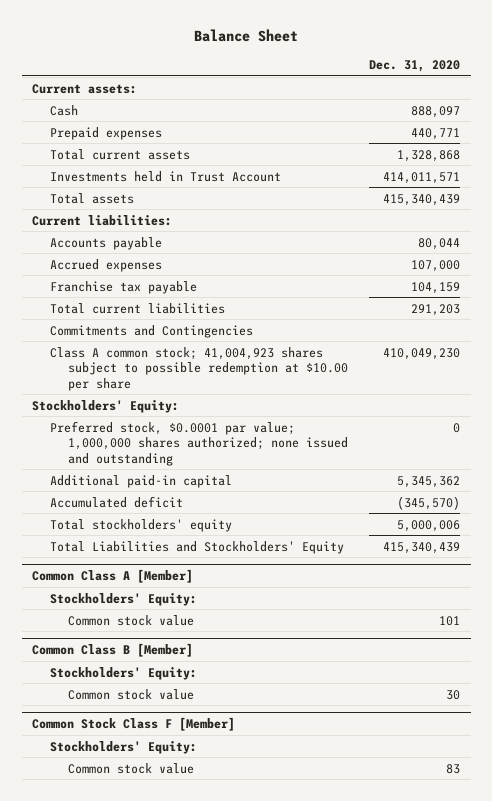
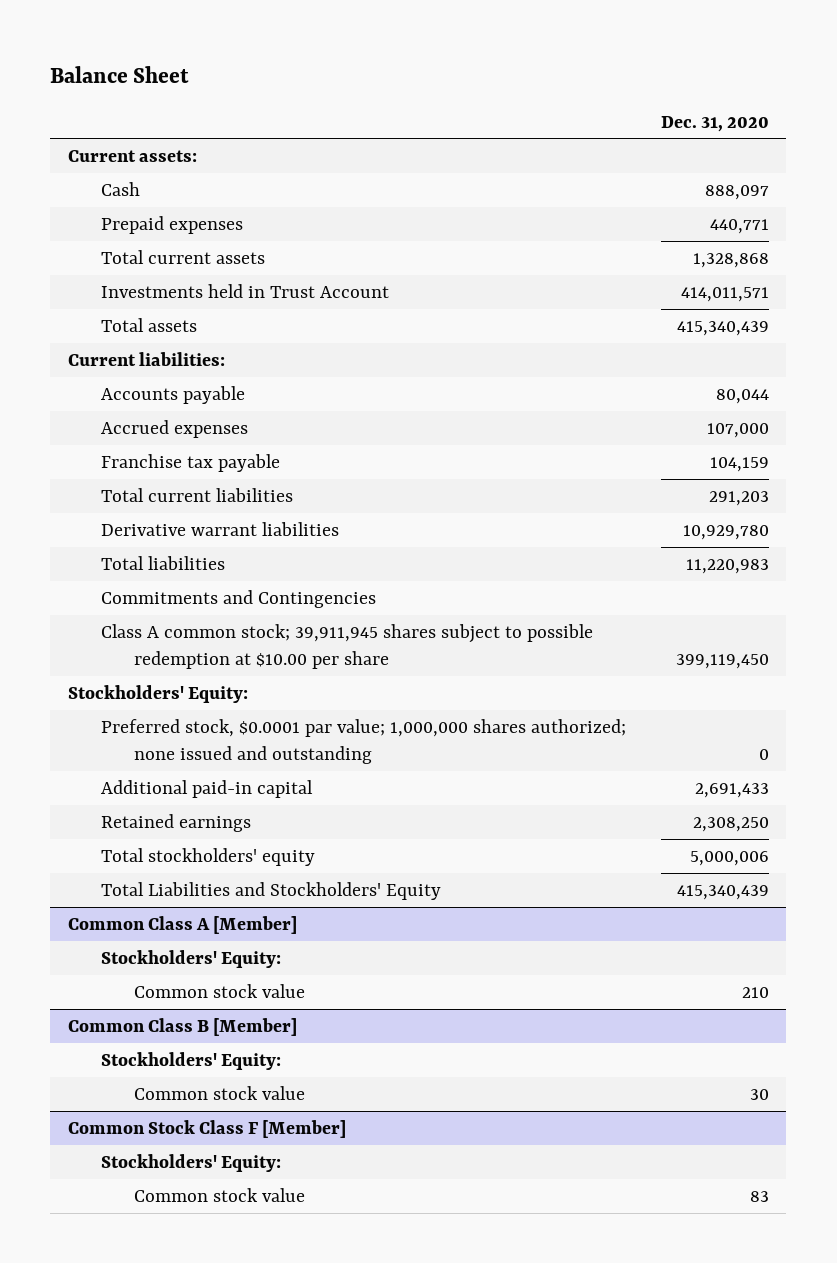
+ Derivative warrant liabilities | 10,929,780
+ Total liabilities | 11,220,983
- Class A common stock; 41,004,923 shares subject to possible redemption at $10.00 per share | 410,049,230
+ Class A common stock; 39,911,945 shares subject to possible redemption at $10.00 per share | 399,119,450
- Additional paid-in capital | 5,345,362
- Accumulated deficit | (345,570)
+ Additional paid-in capital | 2,691,433
+ Retained earnings | 2,308,250
@ Common Class A [Member]
- Common stock value | 101
+ Common stock value | 210

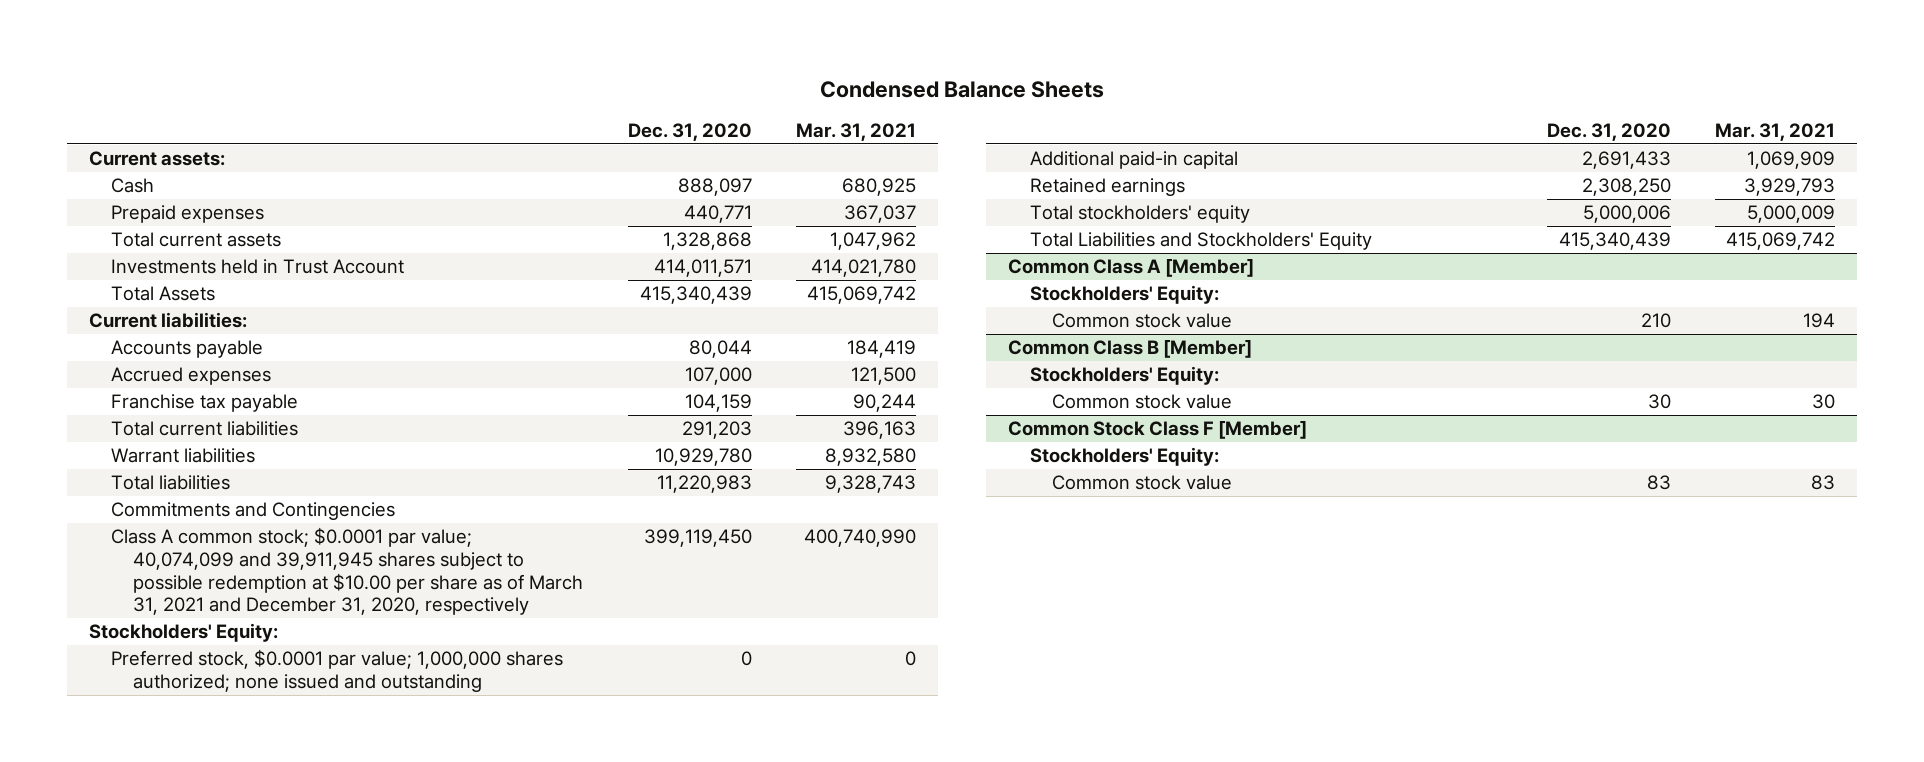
- Balance Sheet
+ Condensed Balance Sheets
- | Dec. 31, 2020
+ | Dec. 31, 2020 | Mar. 31, 2021
- Total assets | 415,340,439
+ Total Assets | 415,340,439 | 415,069,742
- Derivative warrant liabilities | 10,929,780
+ Warrant liabilities | 10,929,780 | 8,932,580
- Class A common stock; 39,911,945 shares subject to possible redemption at $10.00 per share | 399,119,450
+ Class A common stock; $0.0001 par value; 40,074,099 and 39,911,945 shares subject to possible redemption at $10.00 per share as of March 31, 2021 and December 31, 2020, respectively | 399,119,450 | 400,740,990

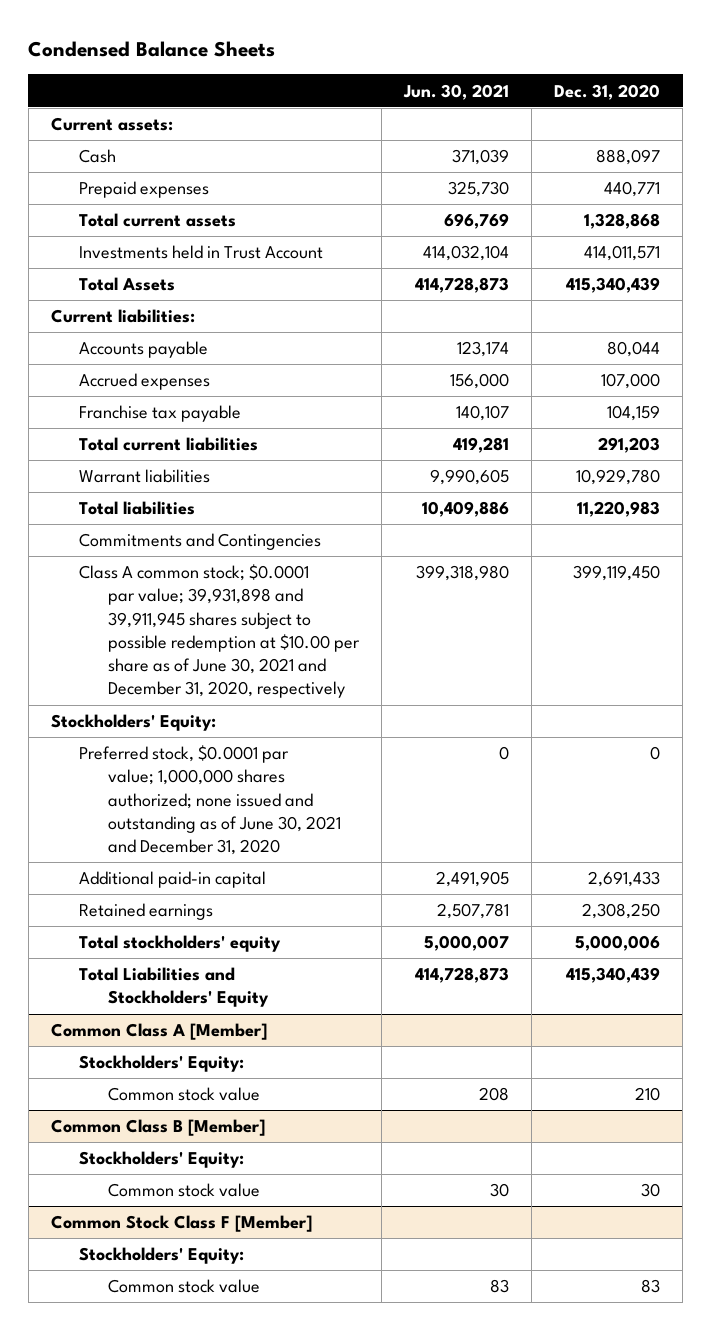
- | Dec. 31, 2020 | Mar. 31, 2021
+ | Jun. 30, 2021 | Dec. 31, 2020
- Class A common stock; $0.0001 par value; 40,074,099 and 39,911,945 shares subject to possible redemption at $10.00 per share as of March 31, 2021 and December 31, 2020, respectively | 399,119,450 | 400,740,990
+ Class A common stock; $0.0001 par value; 39,931,898 and 39,911,945 shares subject to possible redemption at $10.00 per share as of June 30, 2021 and December 31, 2020, respectively | 399,318,980 | 399,119,450
- Preferred stock, $0.0001 par value; 1,000,000 shares authorized; none issued and outstanding | 0 | 0
+ Preferred stock, $0.0001 par value; 1,000,000 shares authorized; none issued and outstanding as of June 30, 2021 and December 31, 2020 | 0 | 0

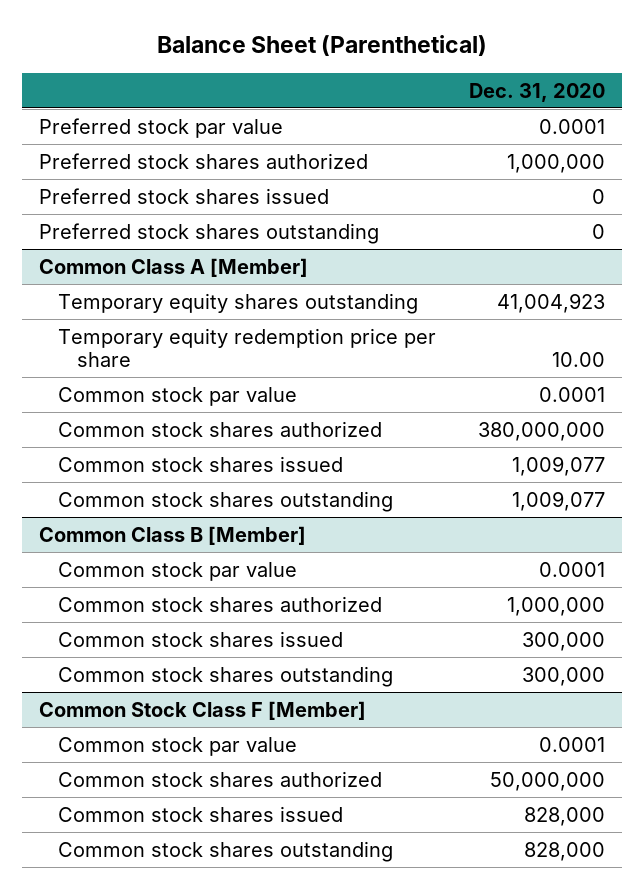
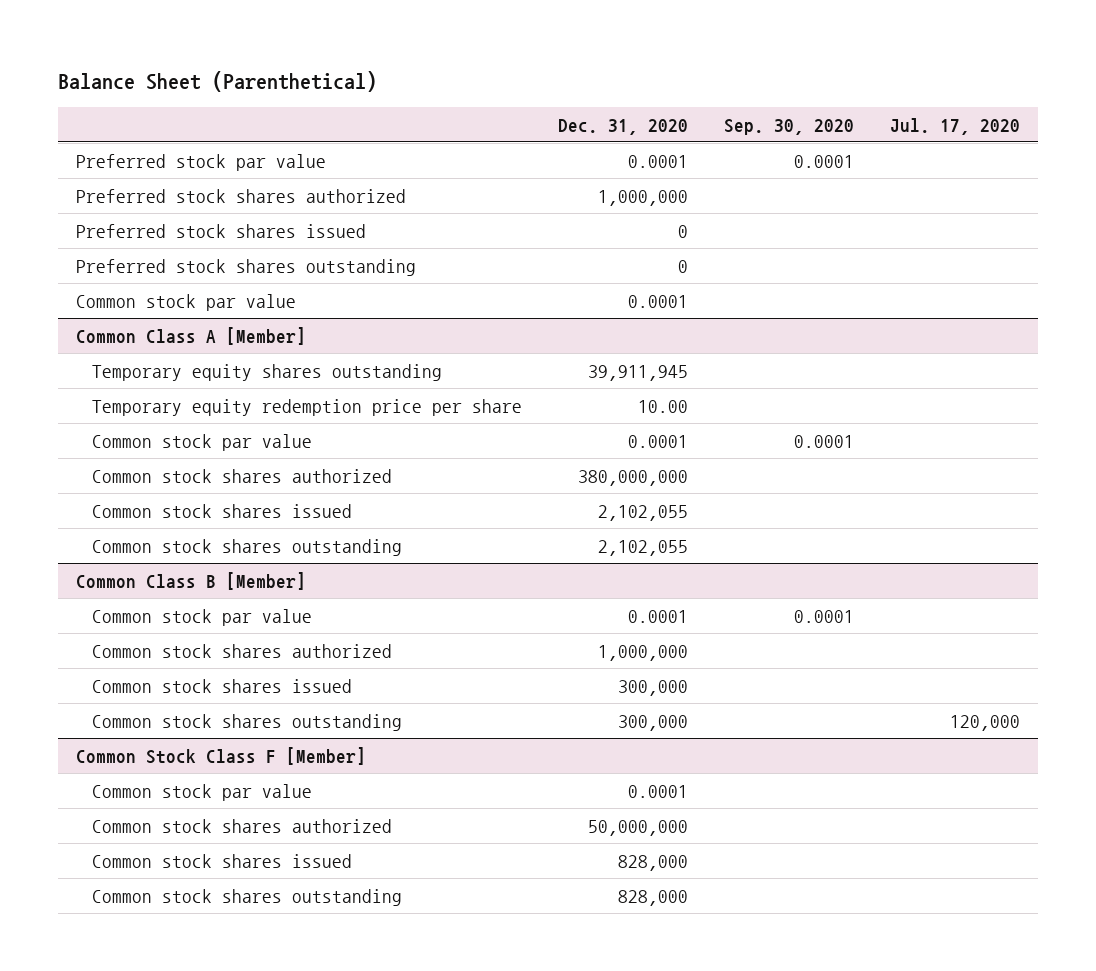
- | Dec. 31, 2020
+ | Dec. 31, 2020 | Sep. 30, 2020 | Jul. 17, 2020
+ Common stock par value | 0.0001 | |
@ Common Class A [Member]
- Temporary equity shares outstanding | 41,004,923
+ Temporary equity shares outstanding | 39,911,945 | |
- Common stock shares issued | 1,009,077
- Common stock shares outstanding | 1,009,077
+ Common stock shares issued | 2,102,055 | |
+ Common stock shares outstanding | 2,102,055 | |

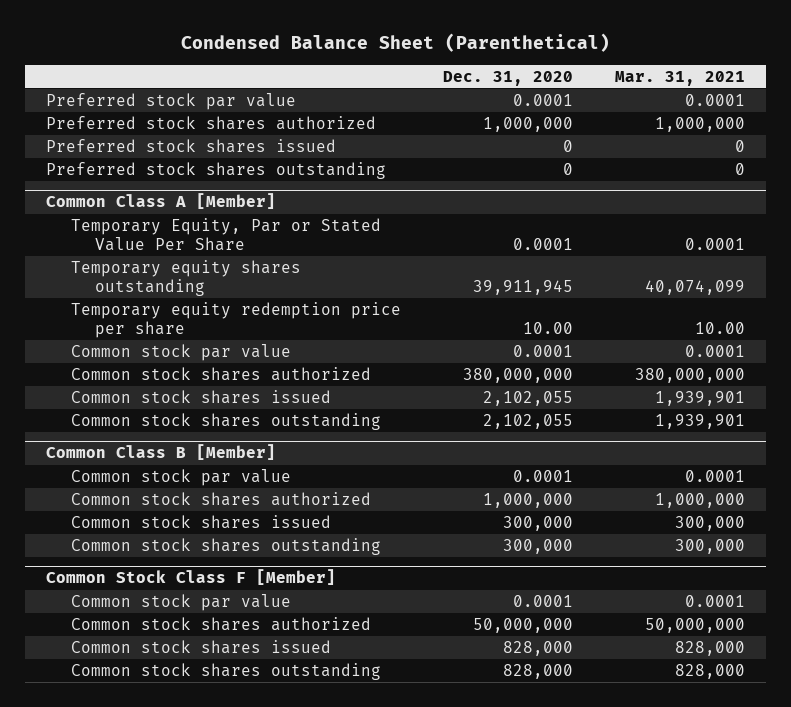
- Balance Sheet (Parenthetical)
+ Condensed Balance Sheet (Parenthetical)
- | Dec. 31, 2020 | Sep. 30, 2020 | Jul. 17, 2020
+ | Dec. 31, 2020 | Mar. 31, 2021
- Common stock par value | 0.0001 | |
@ Common Class A [Member]
+ Temporary Equity, Par or Stated Value Per Share | 0.0001 | 0.0001

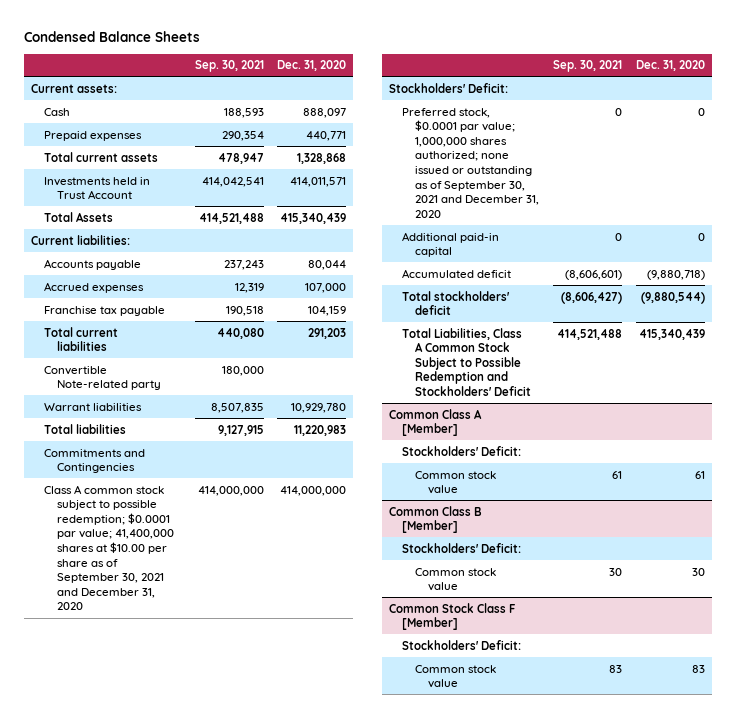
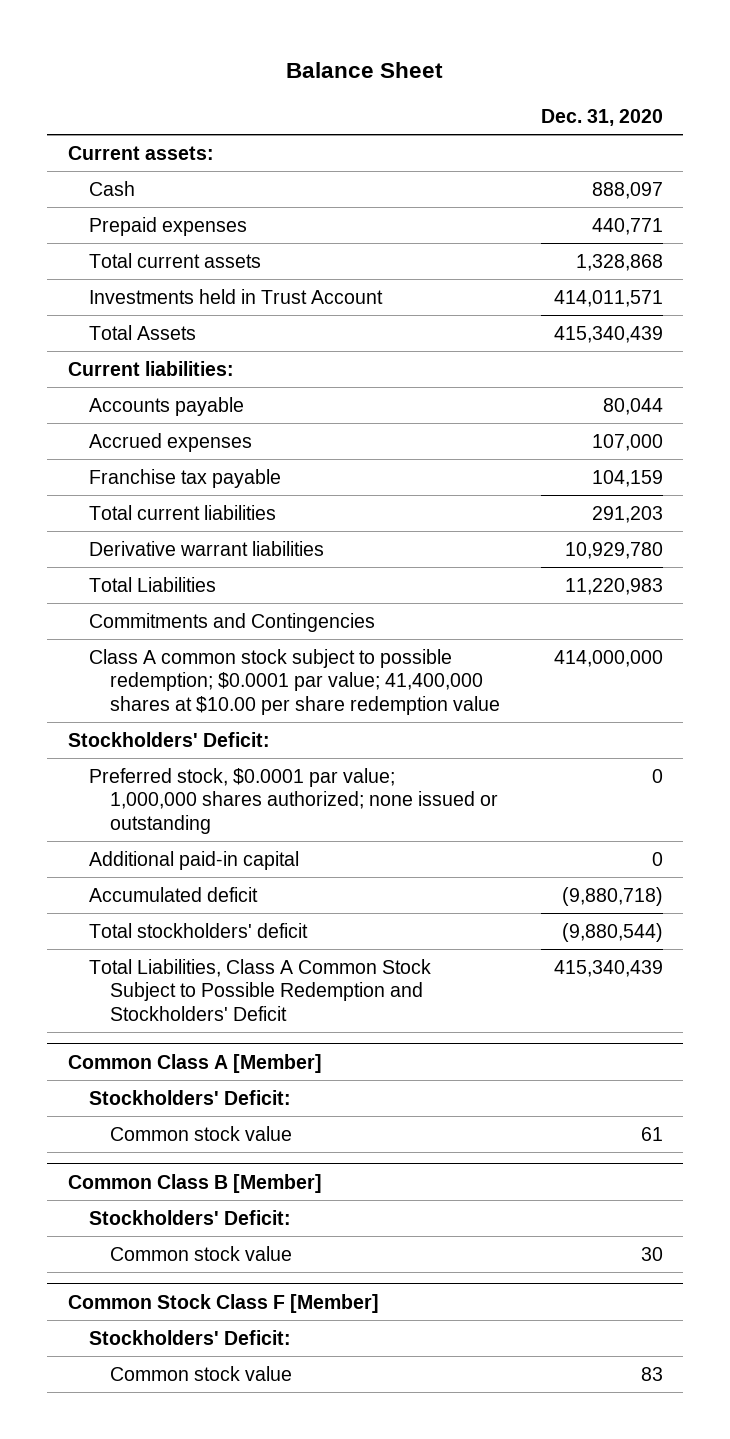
- Condensed Balance Sheets
+ Balance Sheet
- | Sep. 30, 2021 | Dec. 31, 2020
+ | Dec. 31, 2020
- Convertible Note-related party | 180,000 |
- Warrant liabilities | 8,507,835 | 10,929,780
- Total liabilities | 9,127,915 | 11,220,983
+ Derivative warrant liabilities | 10,929,780
+ Total Liabilities | 11,220,983
- Class A common stock subject to possible redemption; $0.0001 par value; 41,400,000 shares at $10.00 per share as of September 30, 2021 and December 31, 2020 | 414,000,000 | 414,000,000
+ Class A common stock subject to possible redemption; $0.0001 par value; 41,400,000 shares at $10.00 per share redemption value | 414,000,000
- Preferred stock, $0.0001 par value; 1,000,000 shares authorized; none issued or outstanding as of September 30, 2021 and December 31, 2020 | 0 | 0
+ Preferred stock, $0.0001 par value; 1,000,000 shares authorized; none issued or outstanding | 0

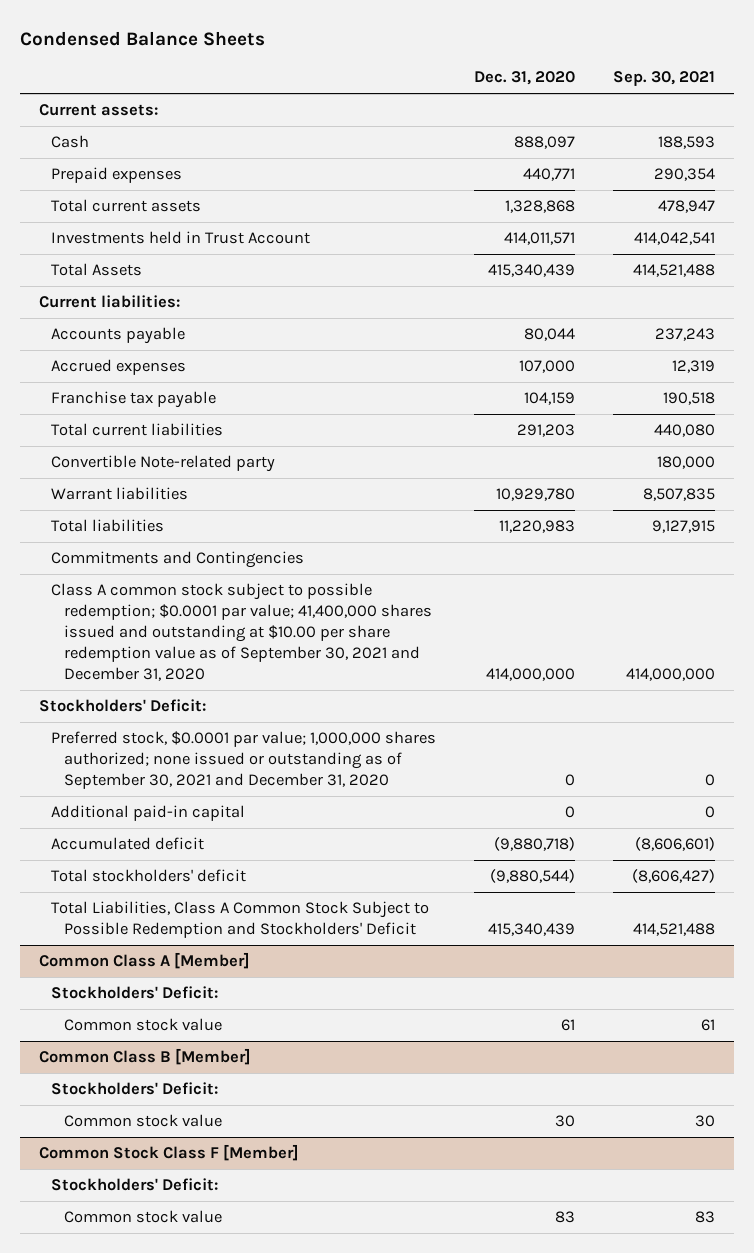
- Balance Sheet
+ Condensed Balance Sheets
- | Dec. 31, 2020
+ | Dec. 31, 2020 | Sep. 30, 2021
- Derivative warrant liabilities | 10,929,780
- Total Liabilities | 11,220,983
+ Convertible Note-related party | | 180,000
+ Warrant liabilities | 10,929,780 | 8,507,835
+ Total liabilities | 11,220,983 | 9,127,915
- Class A common stock subject to possible redemption; $0.0001 par value; 41,400,000 shares at $10.00 per share redemption value | 414,000,000
+ Class A common stock subject to possible redemption; $0.0001 par value; 41,400,000 shares issued and outstanding at $10.00 per share redemption value as of September 30, 2021 and December 31, 2020 | 414,000,000 | 414,000,000
- Preferred stock, $0.0001 par value; 1,000,000 shares authorized; none issued or outstanding | 0
+ Preferred stock, $0.0001 par value; 1,000,000 shares authorized; none issued or outstanding as of September 30, 2021 and December 31, 2020 | 0 | 0

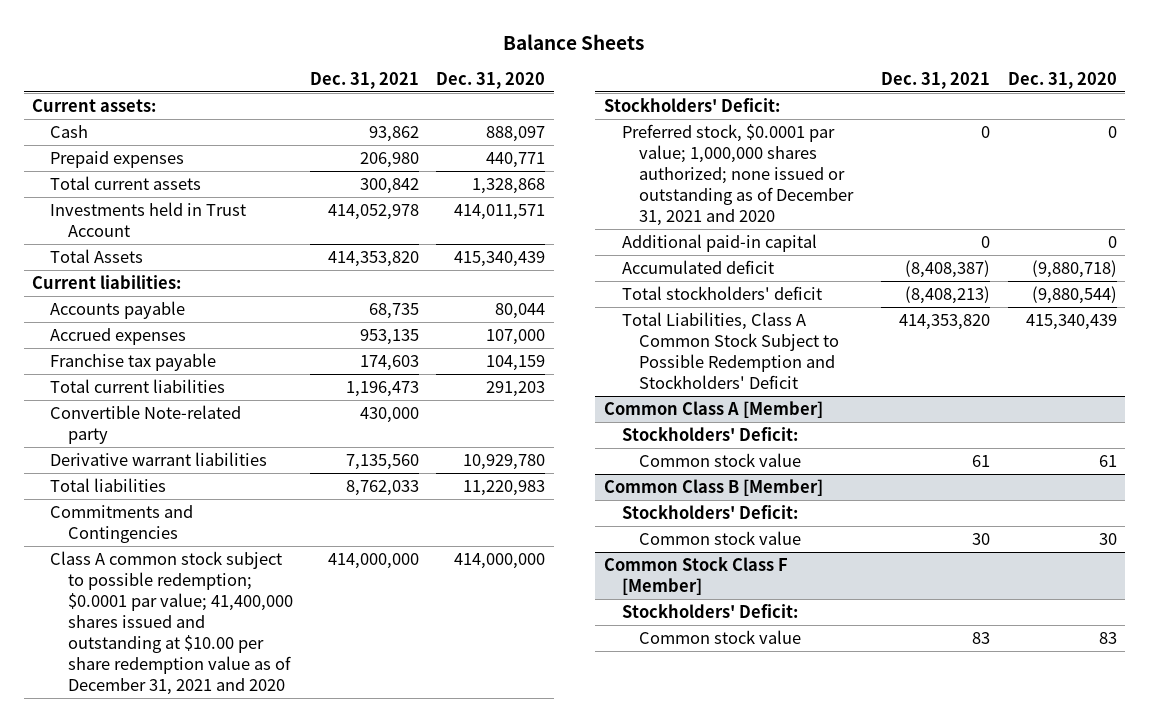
- Condensed Balance Sheets
+ Balance Sheets
- | Dec. 31, 2020 | Sep. 30, 2021
+ | Dec. 31, 2021 | Dec. 31, 2020
- Warrant liabilities | 10,929,780 | 8,507,835
+ Derivative warrant liabilities | 7,135,560 | 10,929,780
- Class A common stock subject to possible redemption; $0.0001 par value; 41,400,000 shares issued and outstanding at $10.00 per share redemption value as of September 30, 2021 and December 31, 2020 | 414,000,000 | 414,000,000
+ Class A common stock subject to possible redemption; $0.0001 par value; 41,400,000 shares issued and outstanding at $10.00 per share redemption value as of December 31, 2021 and 2020 | 414,000,000 | 414,000,000
- Preferred stock, $0.0001 par value; 1,000,000 shares authorized; none issued or outstanding as of September 30, 2021 and December 31, 2020 | 0 | 0
+ Preferred stock, $0.0001 par value; 1,000,000 shares authorized; none issued or outstanding as of December 31, 2021 and 2020 | 0 | 0

